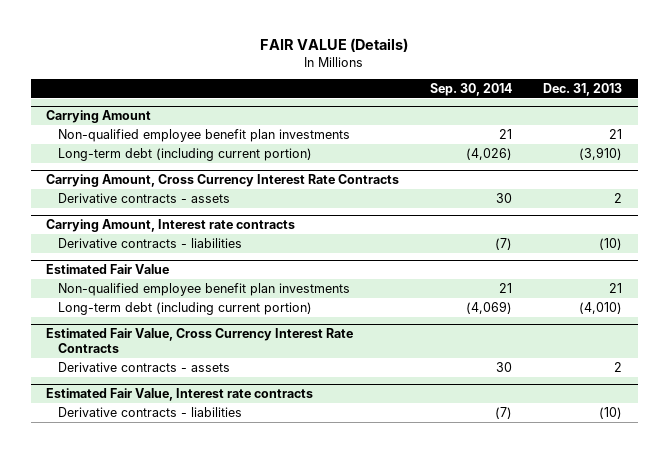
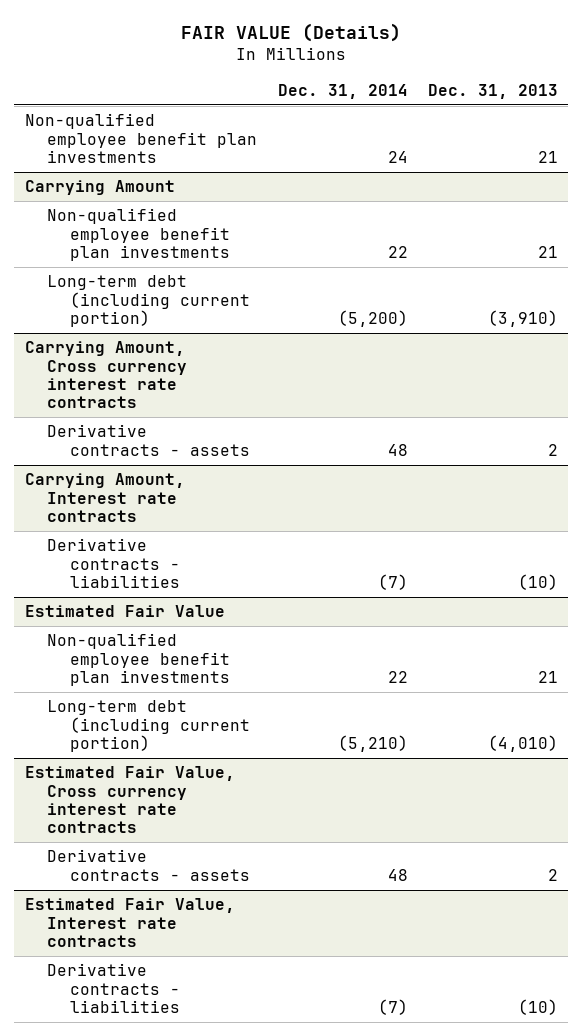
- | Sep. 30, 2014 | Dec. 31, 2013
+ | Dec. 31, 2014 | Dec. 31, 2013
+ Non-qualified employee benefit plan investments | 24 | 21
- Carrying Amount, Cross Currency Interest Rate Contracts
+ Carrying Amount, Cross currency interest rate contracts
- Estimated Fair Value, Cross Currency Interest Rate Contracts
+ Estimated Fair Value, Cross currency interest rate contracts

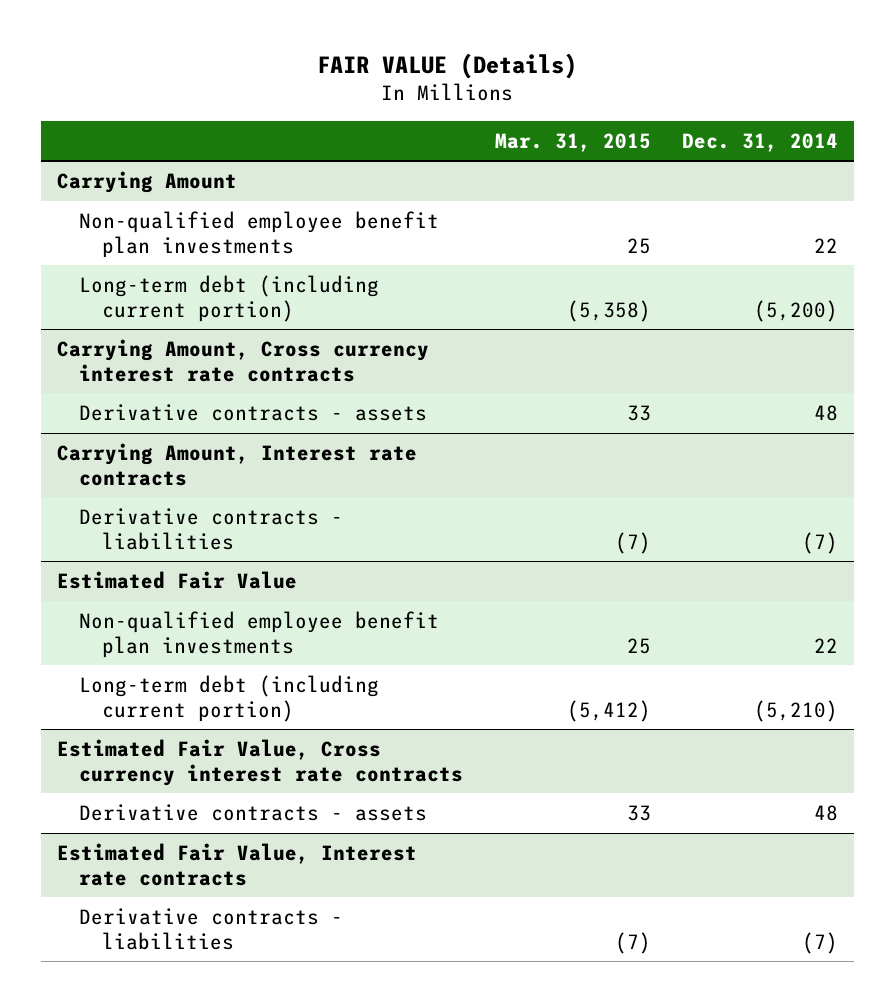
- | Dec. 31, 2014 | Dec. 31, 2013
+ | Mar. 31, 2015 | Dec. 31, 2014
- Non-qualified employee benefit plan investments | 24 | 21

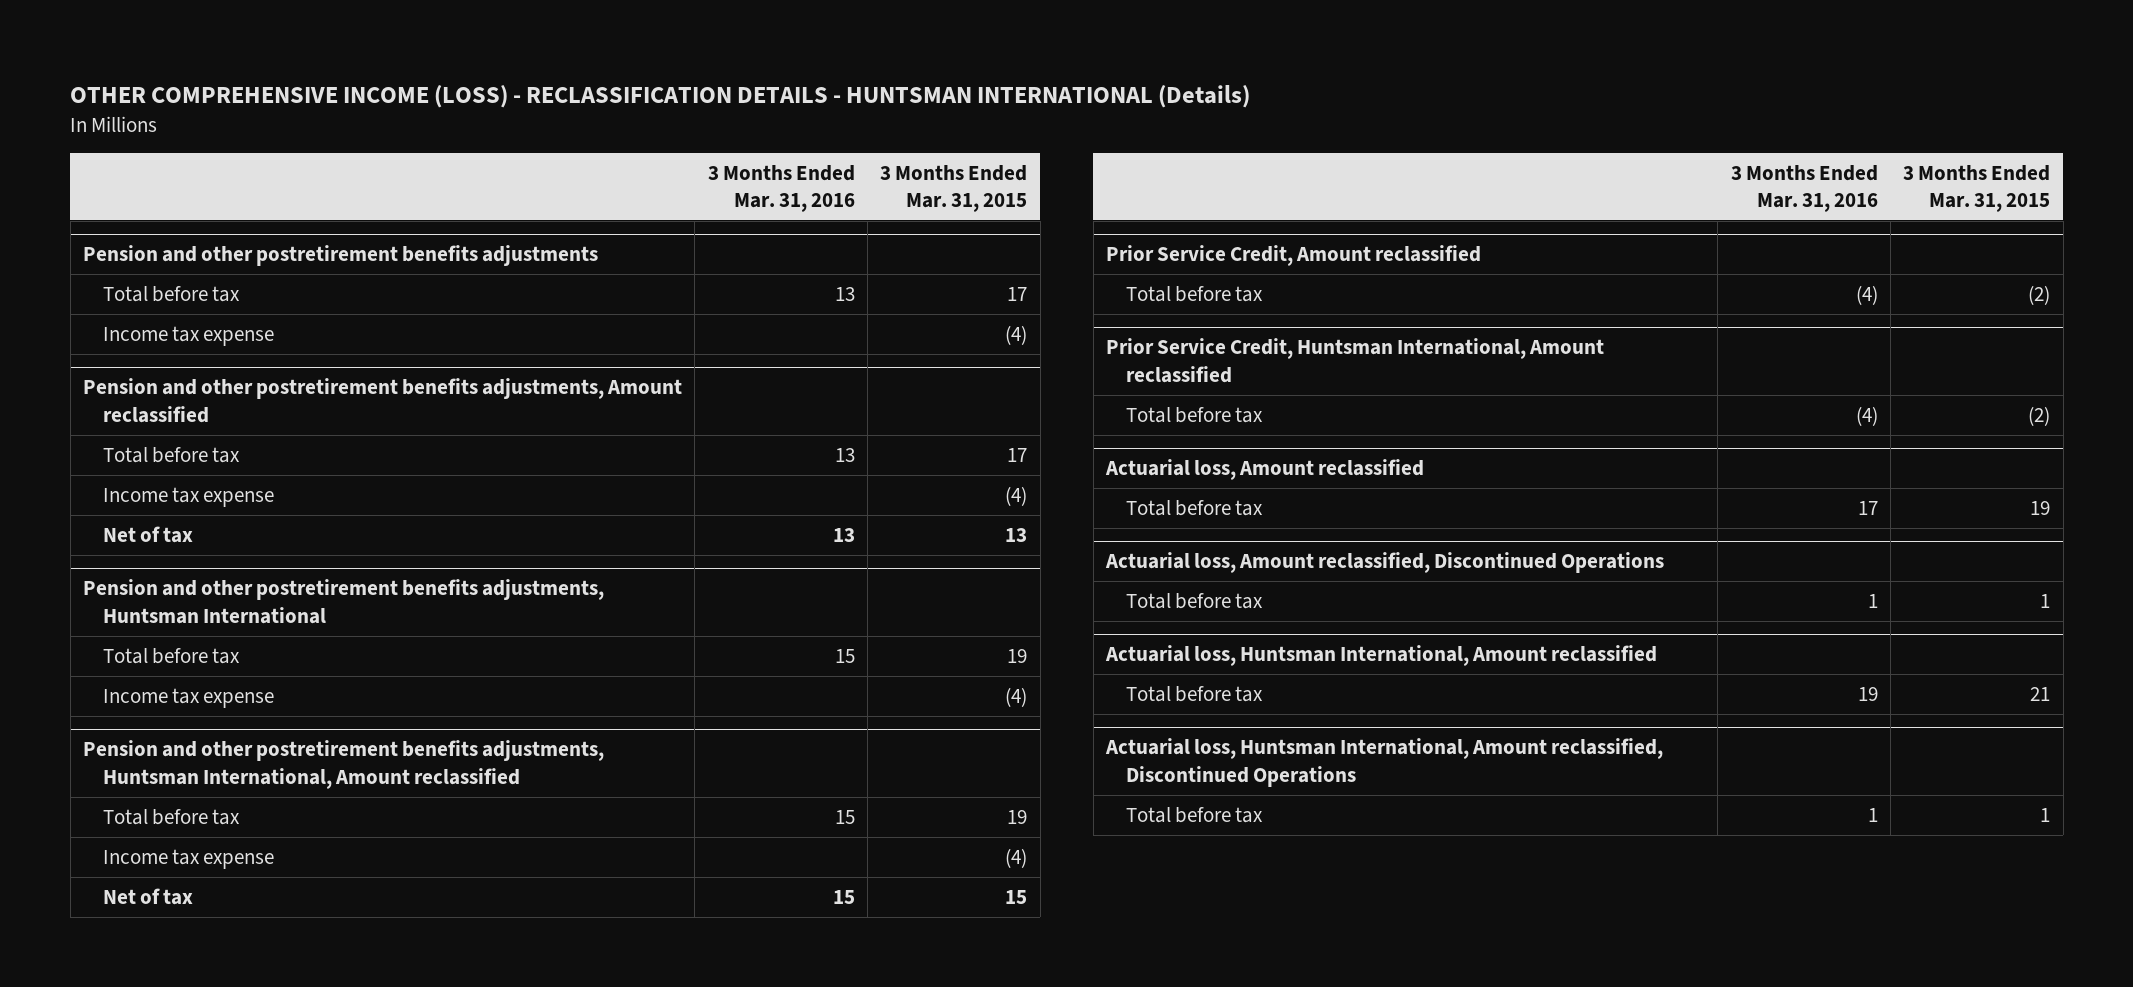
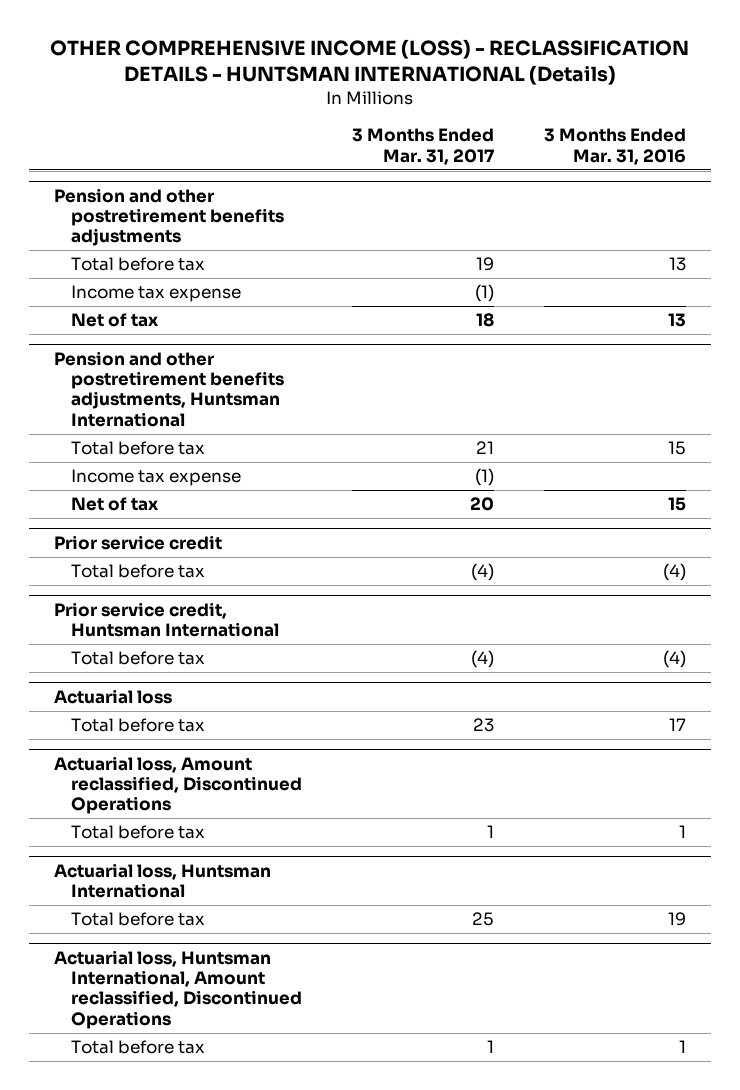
- | 3 Months Ended Mar. 31, 2016 | 3 Months Ended Mar. 31, 2015
+ | 3 Months Ended Mar. 31, 2017 | 3 Months Ended Mar. 31, 2016
- Pension and other postretirement benefits adjustments, Amount reclassified
- Total before tax | 13 | 17
- Income tax expense | | (4)
- Pension and other postretirement benefits adjustments, Huntsman International, Amount reclassified
- Total before tax | 15 | 19
- Income tax expense | | (4)
- Prior Service Credit, Amount reclassified
+ Prior service credit
- Prior Service Credit, Huntsman International, Amount reclassified
+ Prior service credit, Huntsman International
- Actuarial loss, Amount reclassified
+ Actuarial loss
- Actuarial loss, Huntsman International, Amount reclassified
+ Actuarial loss, Huntsman International

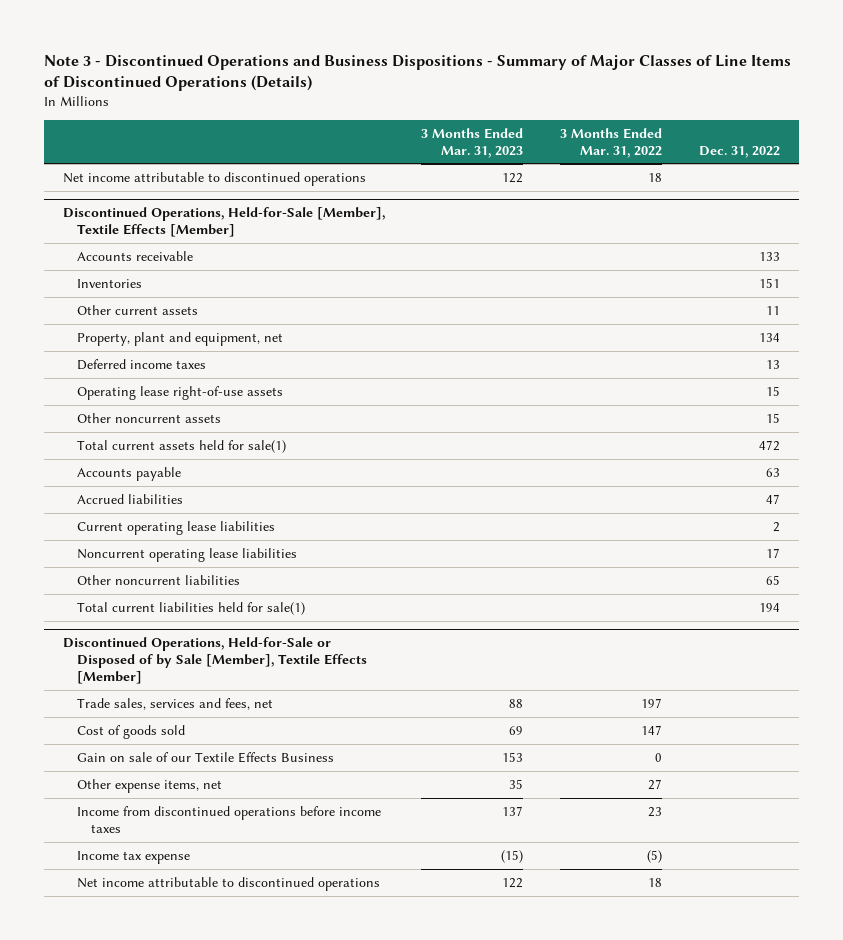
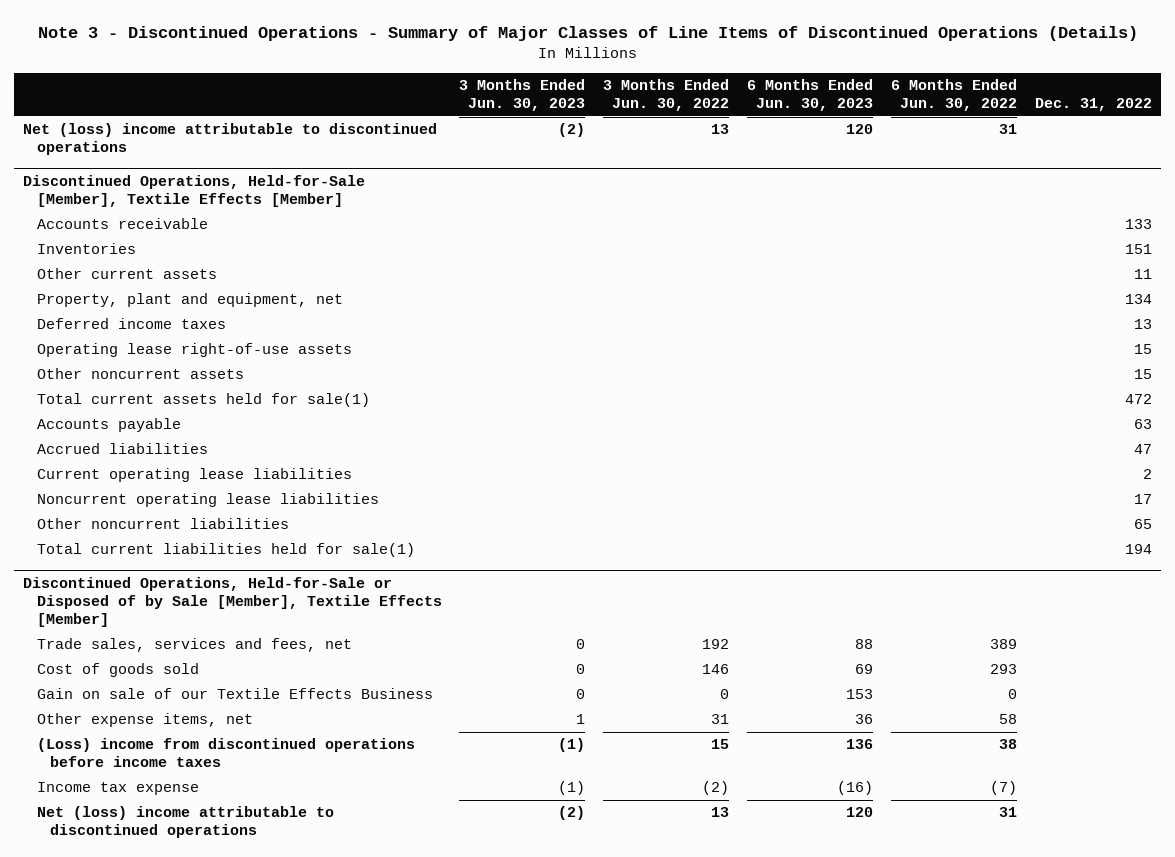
- Note 3 - Discontinued Operations and Business Dispositions - Summary of Major Classes of Line Items of Discontinued Operations (Details)
+ Note 3 - Discontinued Operations - Summary of Major Classes of Line Items of Discontinued Operations (Details)
- | 3 Months Ended Mar. 31, 2023 | 3 Months Ended Mar. 31, 2022 | Dec. 31, 2022
+ | 3 Months Ended Jun. 30, 2023 | 3 Months Ended Jun. 30, 2022 | 6 Months Ended Jun. 30, 2023 | 6 Months Ended Jun. 30, 2022 | Dec. 31, 2022
- Net income attributable to discontinued operations | 122 | 18 |
+ Net (loss) income attributable to discontinued operations | (2) | 13 | 120 | 31 |
@ Discontinued Operations, Held-for-Sale or Disposed of by Sale [Member], Textile Effects [Member]
- Income from discontinued operations before income taxes | 137 | 23 |
+ (Loss) income from discontinued operations before income taxes | (1) | 15 | 136 | 38 |
- Net income attributable to discontinued operations | 122 | 18 |
+ Net (loss) income attributable to discontinued operations | (2) | 13 | 120 | 31 |

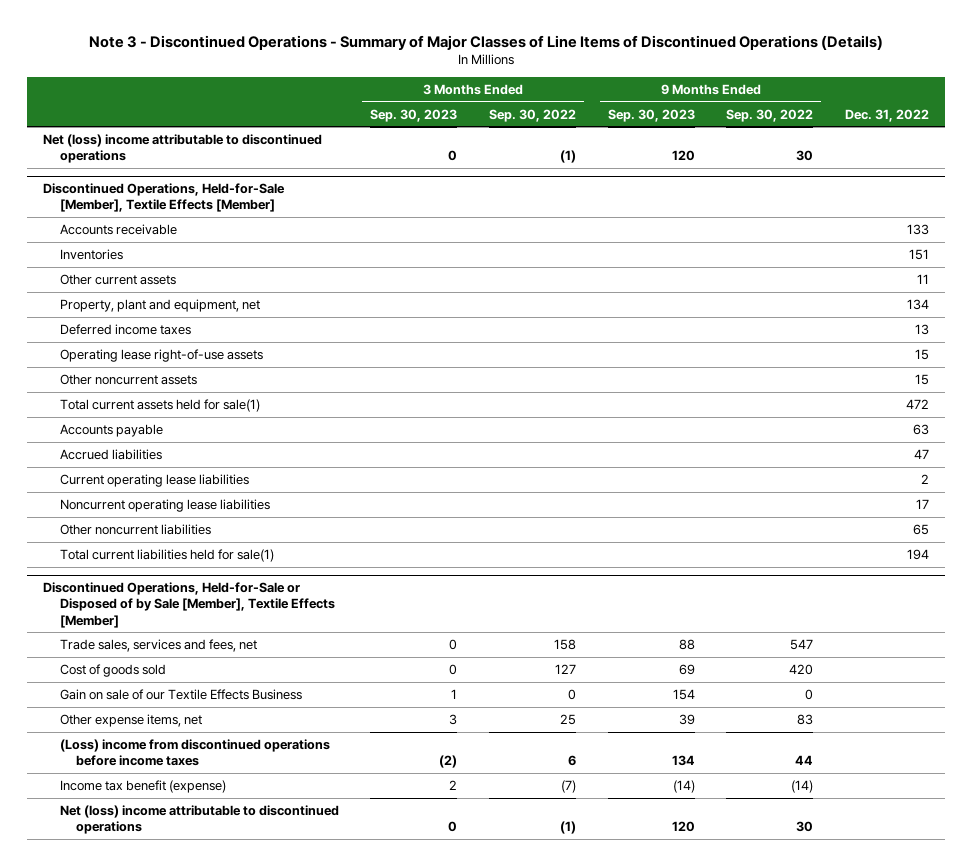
- | 3 Months Ended Jun. 30, 2023 | 3 Months Ended Jun. 30, 2022 | 6 Months Ended Jun. 30, 2023 | 6 Months Ended Jun. 30, 2022 | Dec. 31, 2022
+ | 3 Months Ended Sep. 30, 2023 | 3 Months Ended Sep. 30, 2022 | 9 Months Ended Sep. 30, 2023 | 9 Months Ended Sep. 30, 2022 | Dec. 31, 2022
@ Discontinued Operations, Held-for-Sale or Disposed of by Sale [Member], Textile Effects [Member]
- Income tax expense | (1) | (2) | (16) | (7) |
+ Income tax benefit (expense) | 2 | (7) | (14) | (14) |

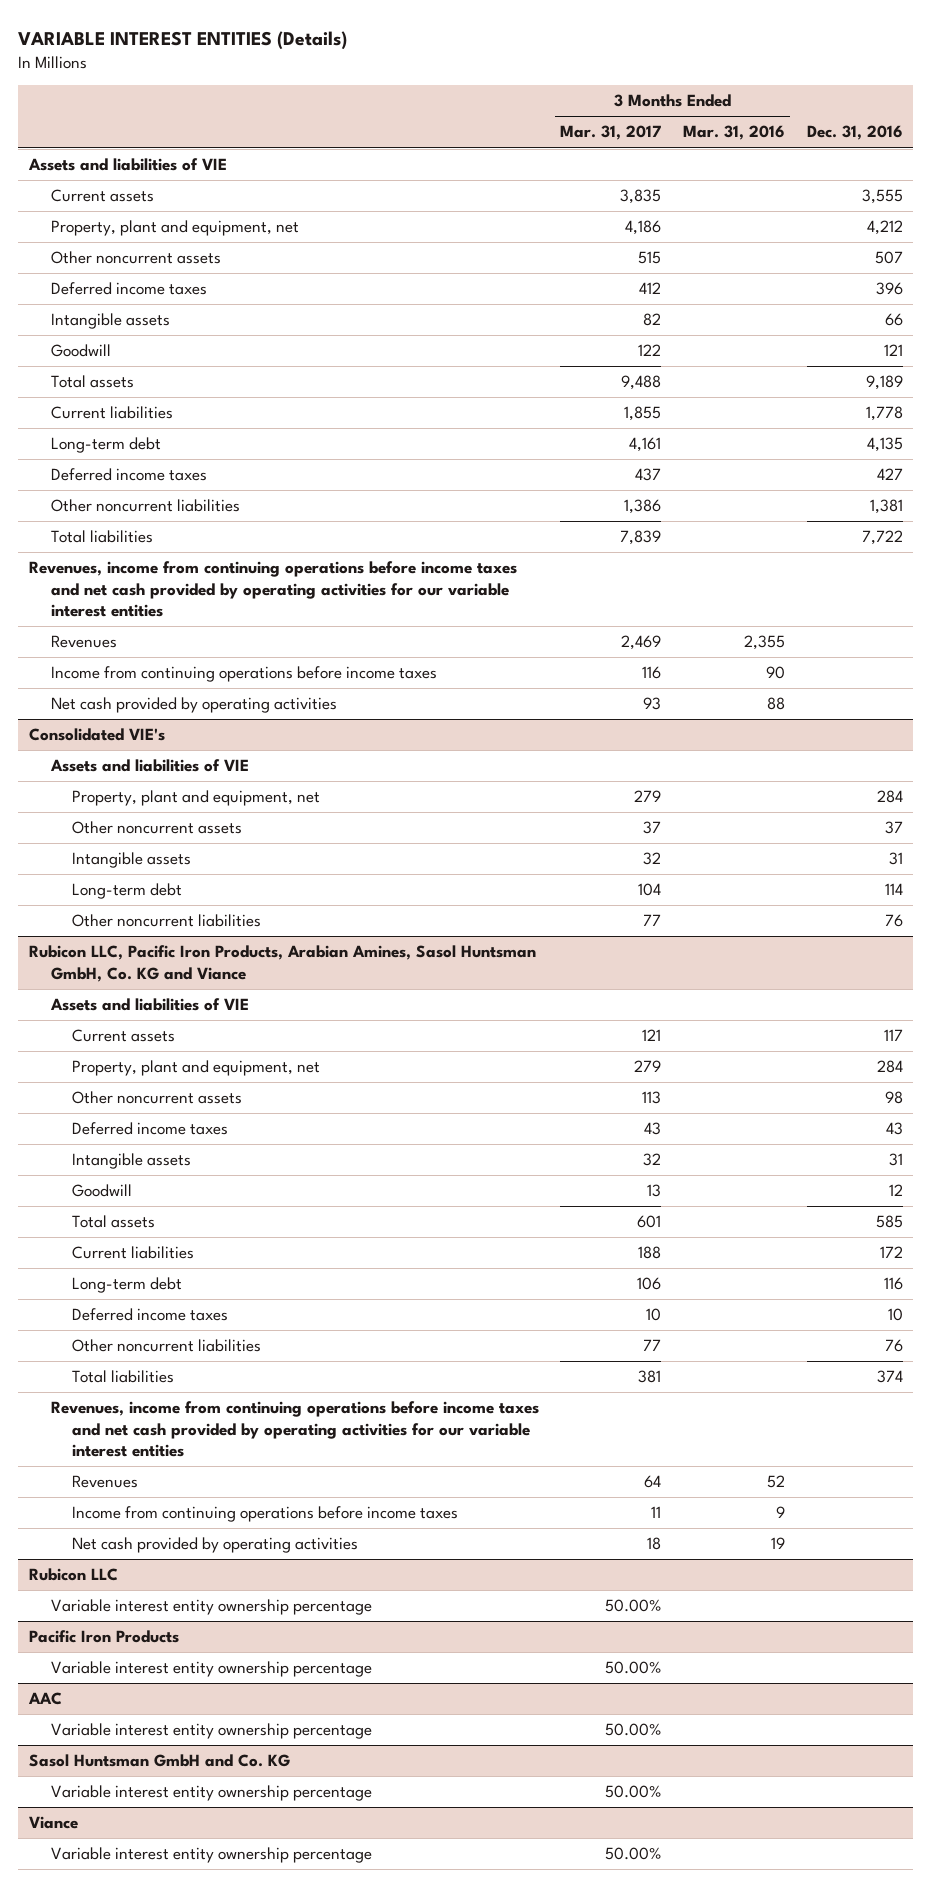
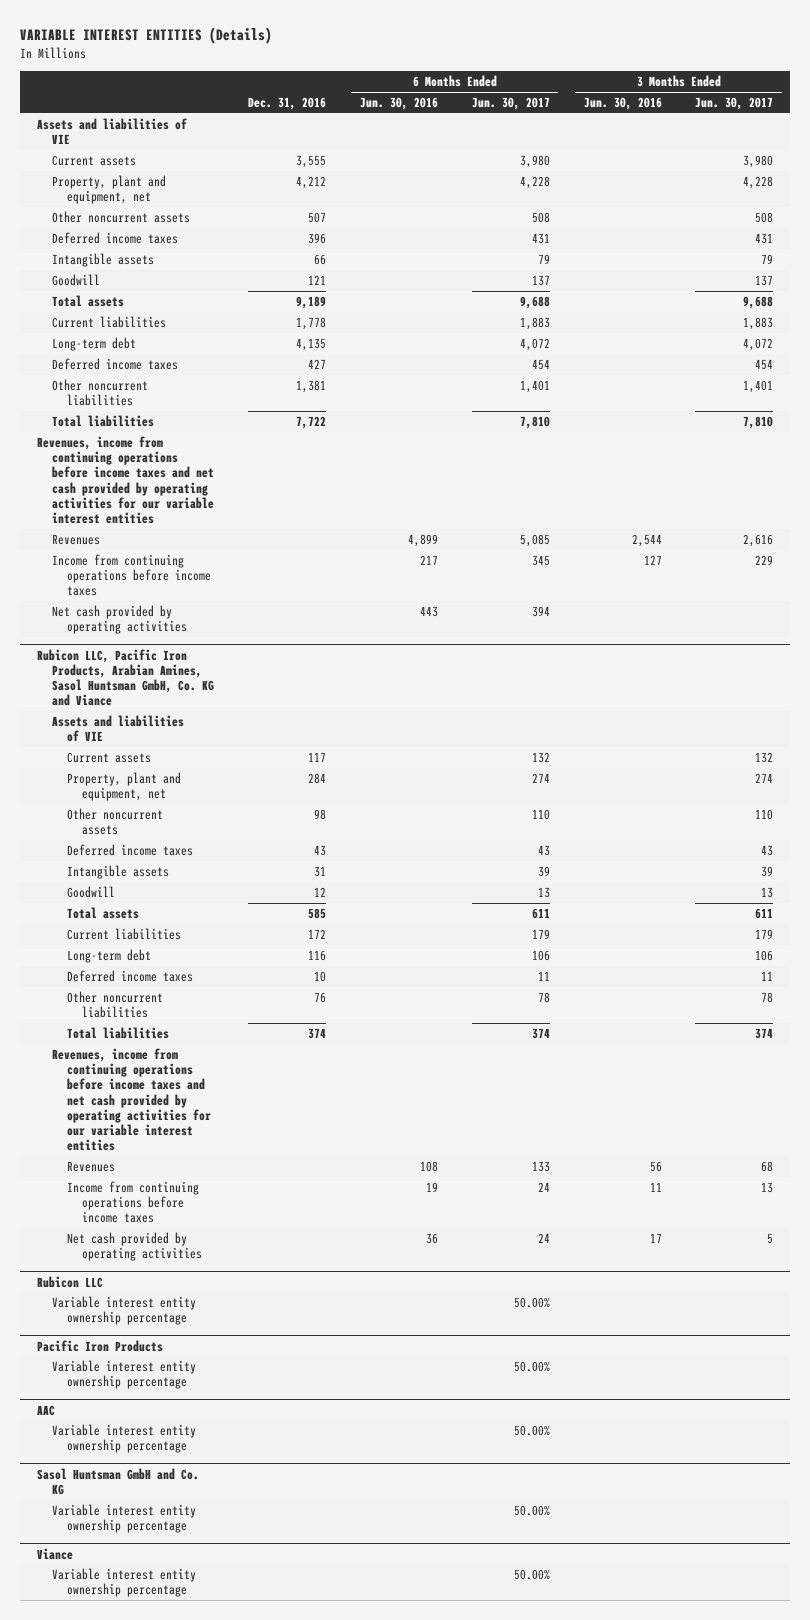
- | 3 Months Ended Mar. 31, 2017 | 3 Months Ended Mar. 31, 2016 | Dec. 31, 2016
+ | Dec. 31, 2016 | 6 Months Ended Jun. 30, 2016 | 6 Months Ended Jun. 30, 2017 | 3 Months Ended Jun. 30, 2016 | 3 Months Ended Jun. 30, 2017
- Consolidated VIE's
- Assets and liabilities of VIE
- Property, plant and equipment, net | 279 | | 284
- Other noncurrent assets | 37 | | 37
- Intangible assets | 32 | | 31
- Long-term debt | 104 | | 114
- Other noncurrent liabilities | 77 | | 76

